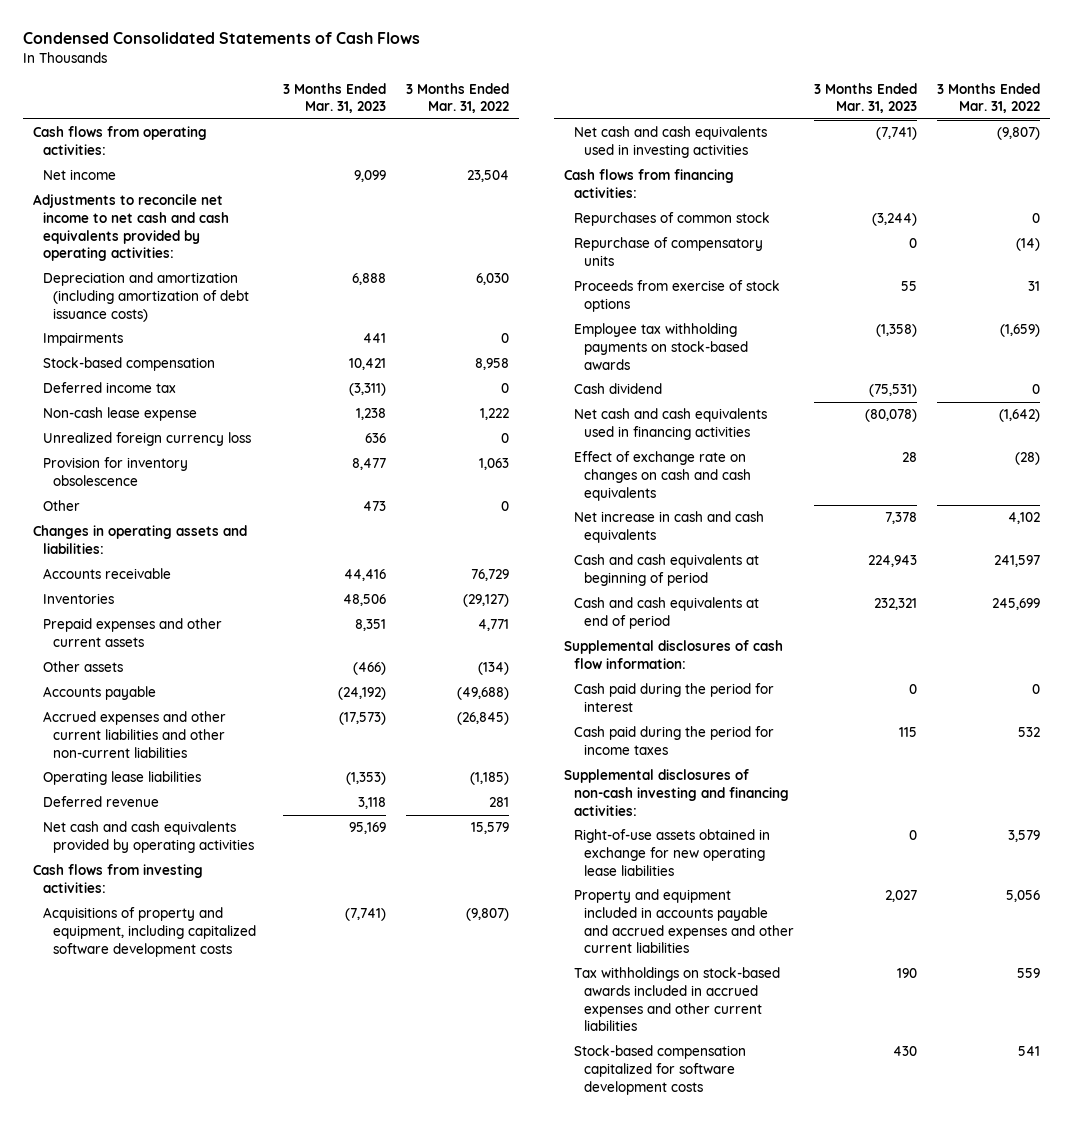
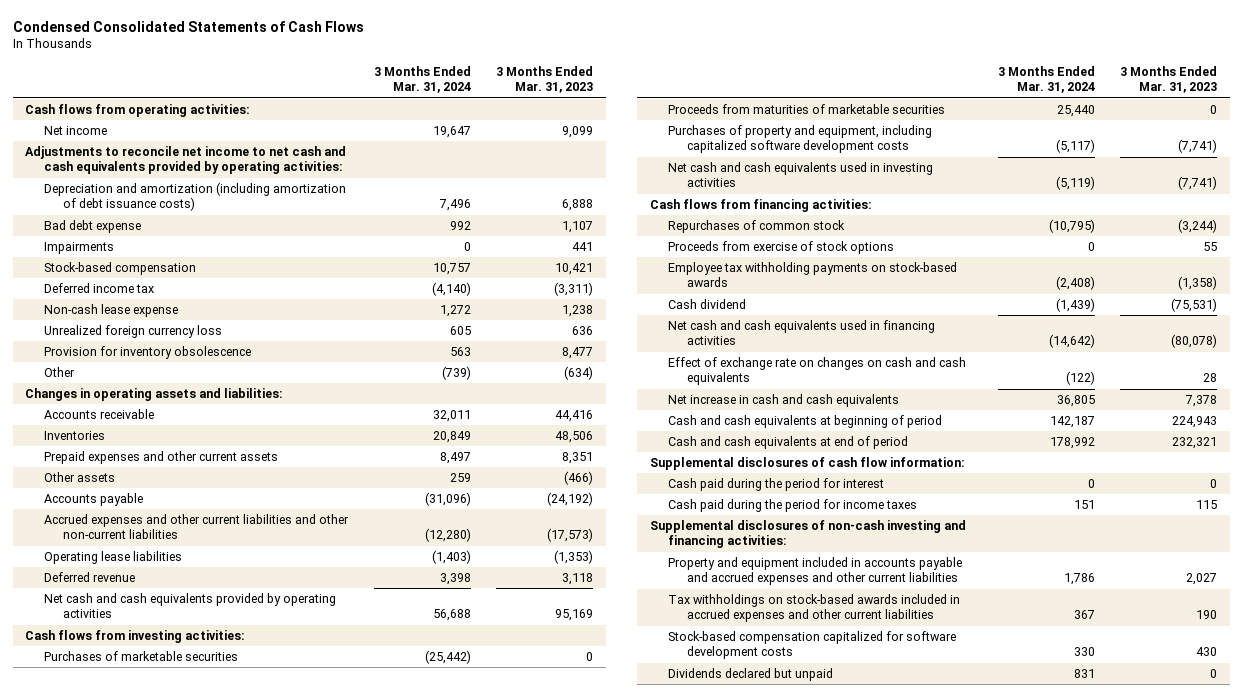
- | 3 Months Ended Mar. 31, 2023 | 3 Months Ended Mar. 31, 2022
+ | 3 Months Ended Mar. 31, 2024 | 3 Months Ended Mar. 31, 2023
+ Bad debt expense | 992 | 1,107
- Other | 473 | 0
+ Other | (739) | (634)
- Acquisitions of property and equipment, including capitalized software development costs | (7,741) | (9,807)
+ Purchases of marketable securities | (25,442) | 0
+ Proceeds from maturities of marketable securities | 25,440 | 0
+ Purchases of property and equipment, including capitalized software development costs | (5,117) | (7,741)
- Repurchase of compensatory units | 0 | (14)
- Right-of-use assets obtained in exchange for new operating lease liabilities | 0 | 3,579
+ Dividends declared but unpaid | 831 | 0

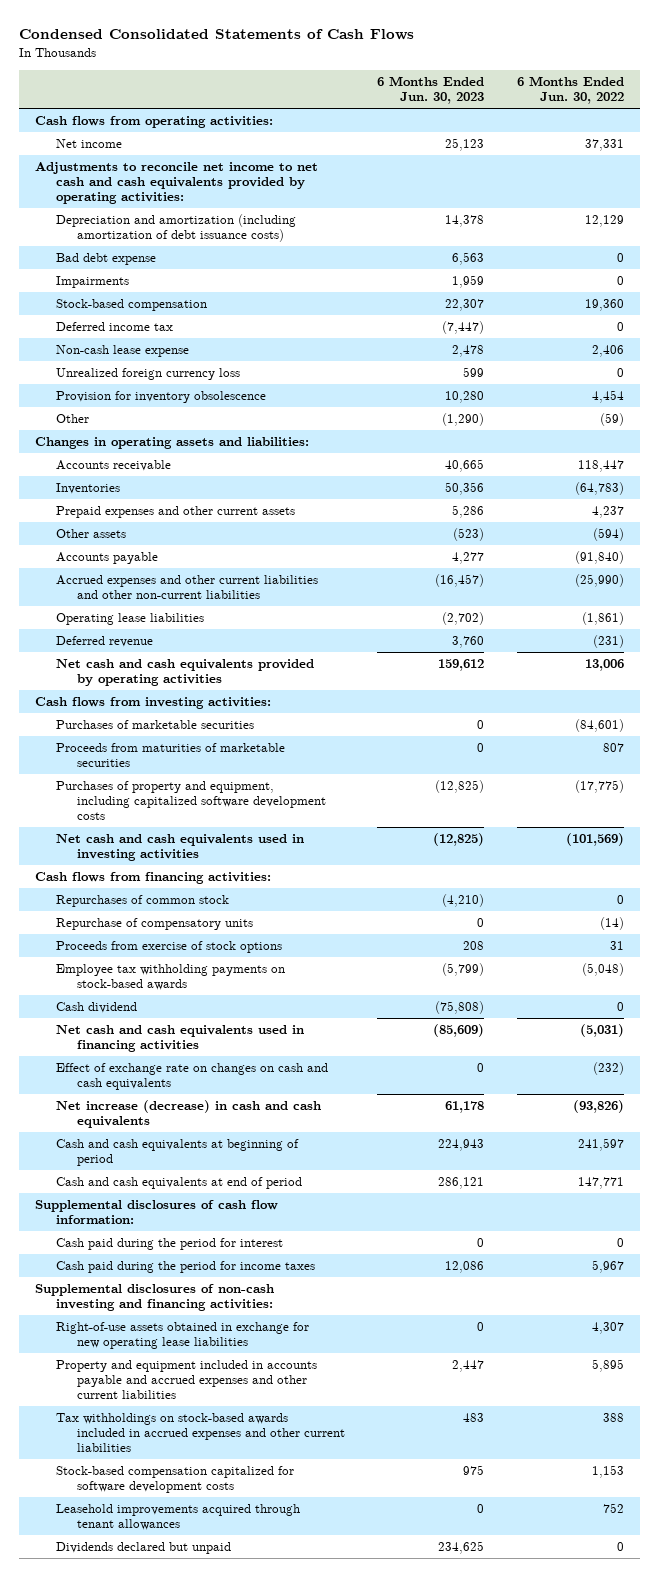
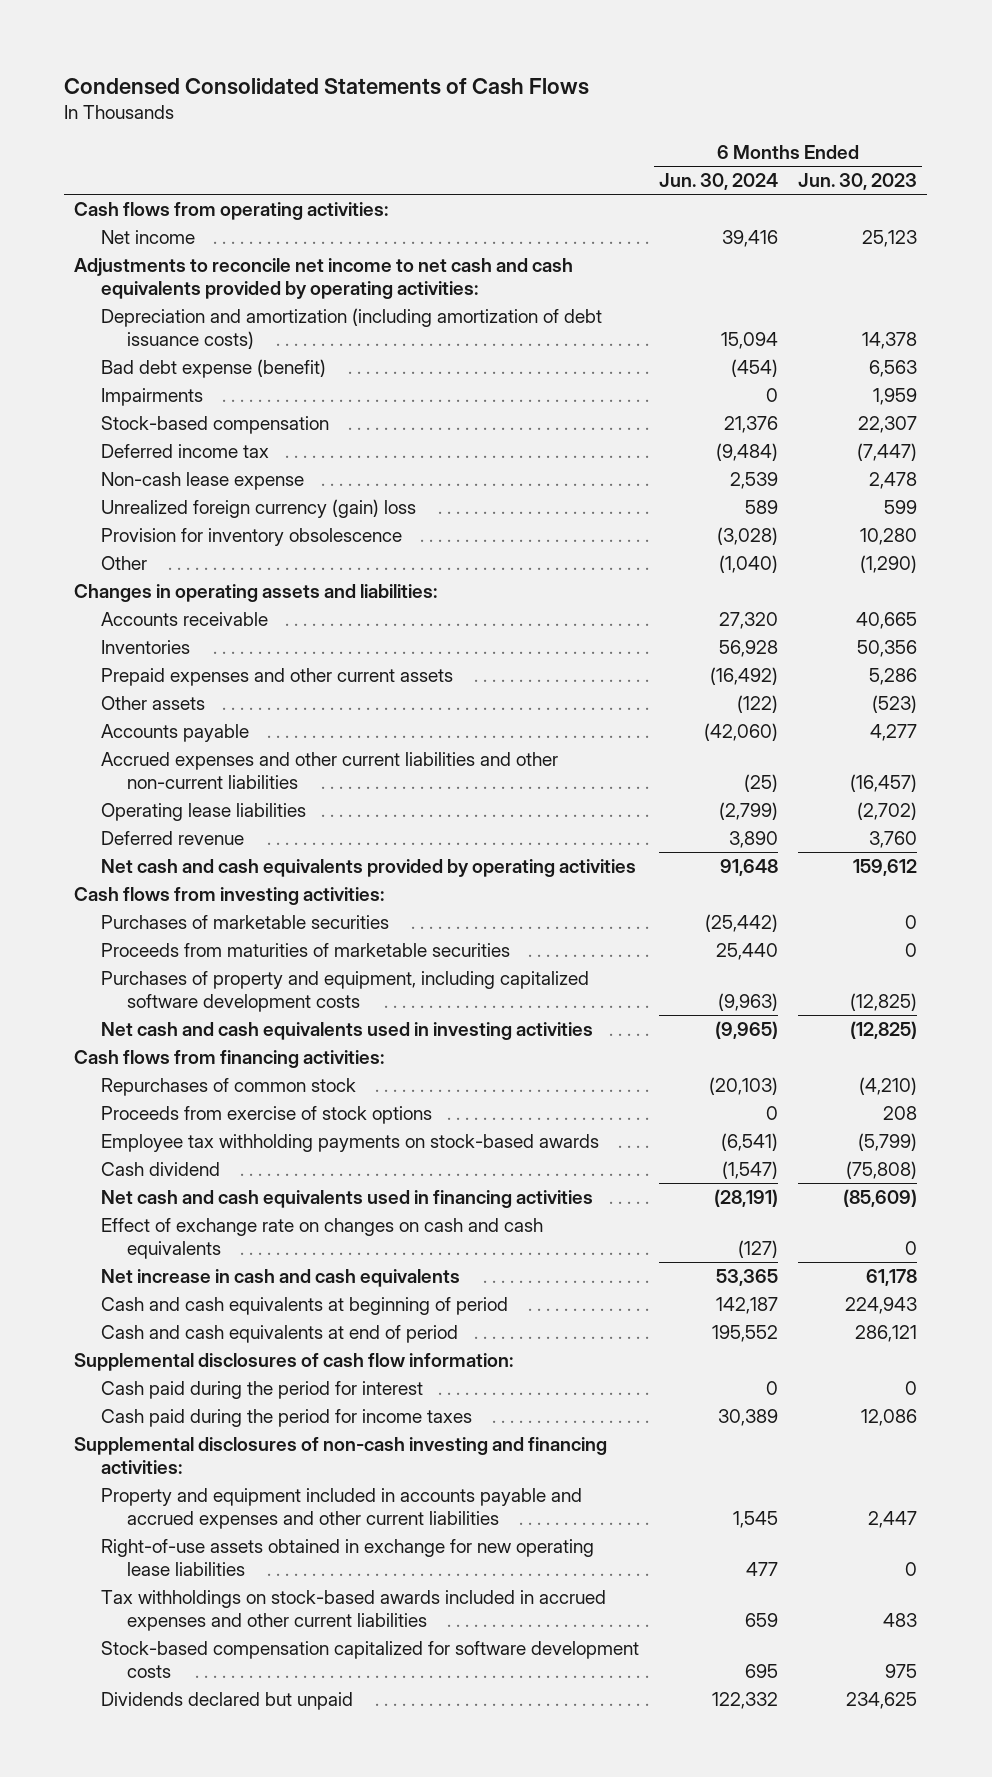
- | 6 Months Ended Jun. 30, 2023 | 6 Months Ended Jun. 30, 2022
+ | 6 Months Ended Jun. 30, 2024 | 6 Months Ended Jun. 30, 2023
- Bad debt expense | 6,563 | 0
+ Bad debt expense (benefit) | (454) | 6,563
- Unrealized foreign currency loss | 599 | 0
+ Unrealized foreign currency (gain) loss | 589 | 599
- Repurchase of compensatory units | 0 | (14)
- Net increase (decrease) in cash and cash equivalents | 61,178 | (93,826)
+ Net increase in cash and cash equivalents | 53,365 | 61,178
moved down: Right-of-use assets obtained in exchange for new operating lease liabilities | 477 | 0
- Leasehold improvements acquired through tenant allowances | 0 | 752

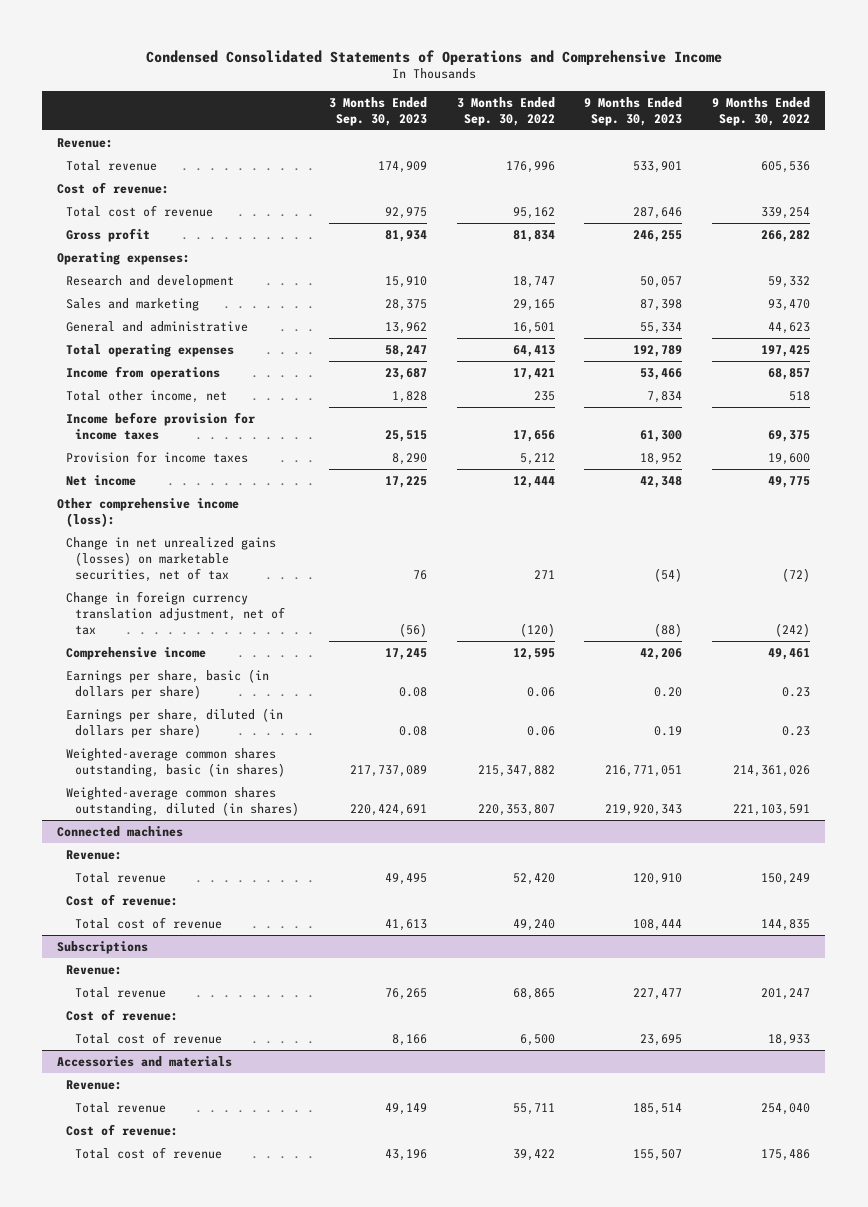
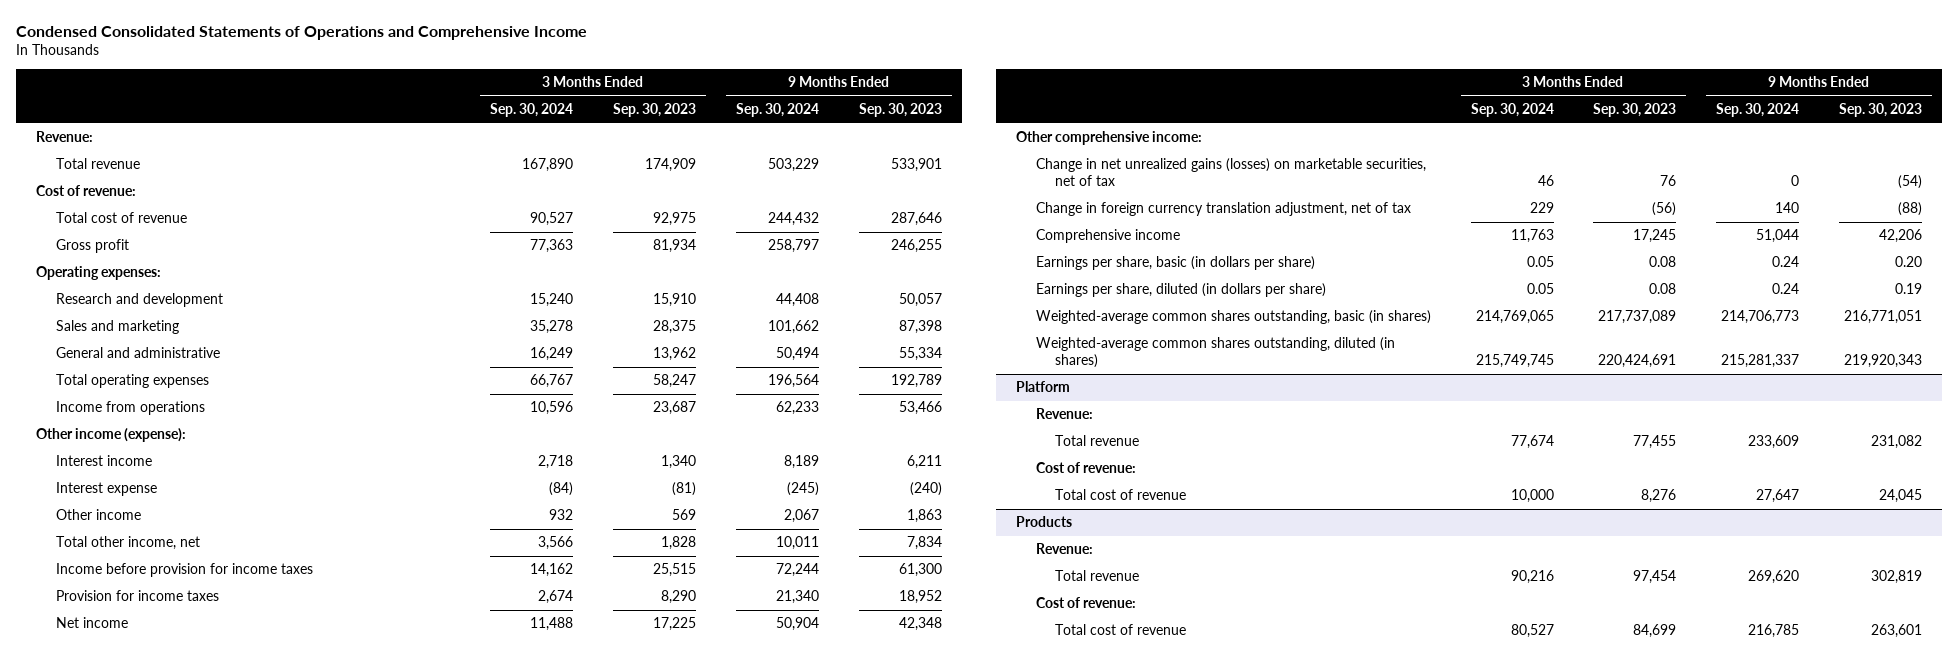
- | 3 Months Ended Sep. 30, 2023 | 3 Months Ended Sep. 30, 2022 | 9 Months Ended Sep. 30, 2023 | 9 Months Ended Sep. 30, 2022
+ | 3 Months Ended Sep. 30, 2024 | 3 Months Ended Sep. 30, 2023 | 9 Months Ended Sep. 30, 2024 | 9 Months Ended Sep. 30, 2023
+ Other income (expense):
+ Interest income | 2,718 | 1,340 | 8,189 | 6,211
+ Interest expense | (84) | (81) | (245) | (240)
+ Other income | 932 | 569 | 2,067 | 1,863
- Other comprehensive income (loss):
+ Other comprehensive income:
- Connected machines
- Revenue:
- Total revenue | 49,495 | 52,420 | 120,910 | 150,249
- Cost of revenue:
- Total cost of revenue | 41,613 | 49,240 | 108,444 | 144,835
- Subscriptions
+ Platform
- Total revenue | 76,265 | 68,865 | 227,477 | 201,247
+ Total revenue | 77,674 | 77,455 | 233,609 | 231,082
- Total cost of revenue | 8,166 | 6,500 | 23,695 | 18,933
- Accessories and materials
+ Total cost of revenue | 10,000 | 8,276 | 27,647 | 24,045
+ Products
- Total revenue | 49,149 | 55,711 | 185,514 | 254,040
+ Total revenue | 90,216 | 97,454 | 269,620 | 302,819
- Total cost of revenue | 43,196 | 39,422 | 155,507 | 175,486
+ Total cost of revenue | 80,527 | 84,699 | 216,785 | 263,601

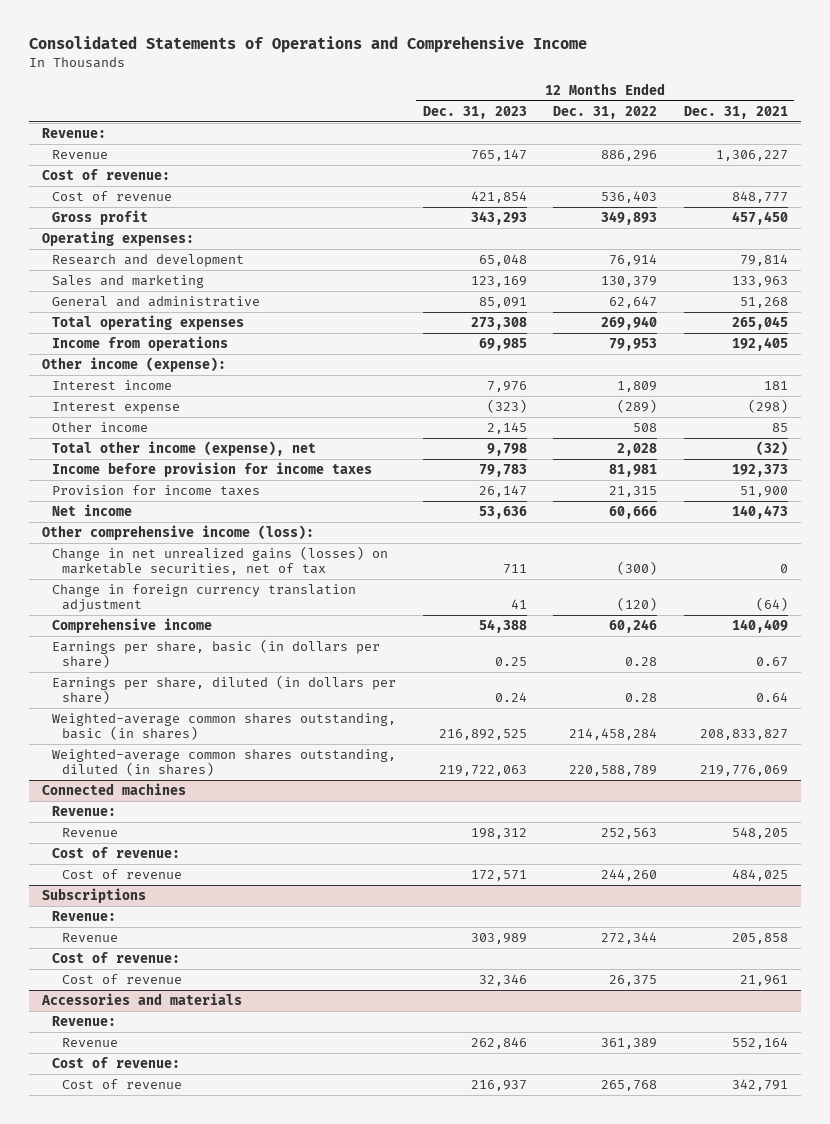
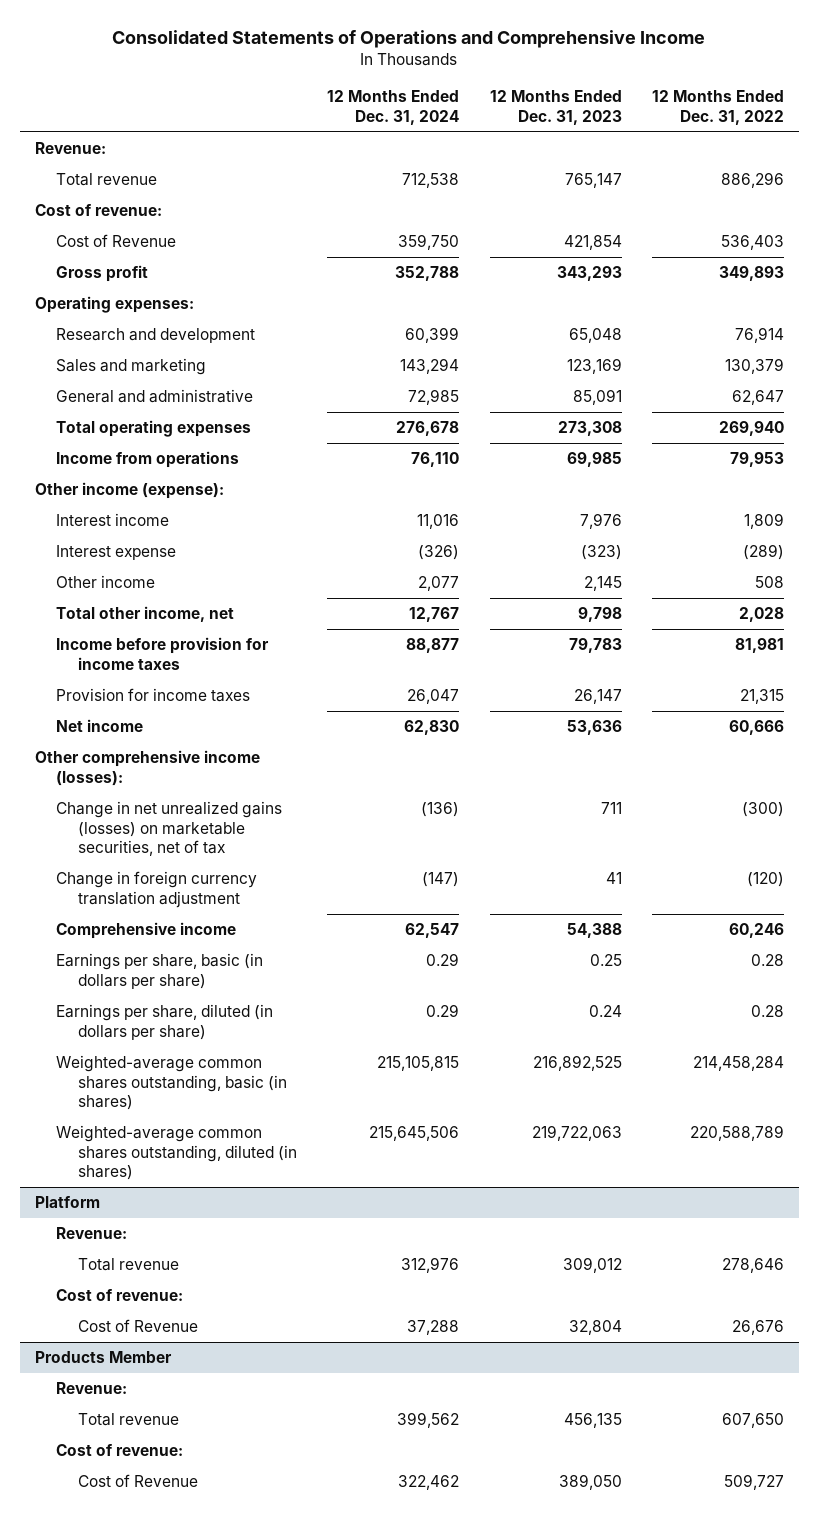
- | 12 Months Ended Dec. 31, 2023 | 12 Months Ended Dec. 31, 2022 | 12 Months Ended Dec. 31, 2021
+ | 12 Months Ended Dec. 31, 2024 | 12 Months Ended Dec. 31, 2023 | 12 Months Ended Dec. 31, 2022
- Revenue | 765,147 | 886,296 | 1,306,227
+ Total revenue | 712,538 | 765,147 | 886,296
- Cost of revenue | 421,854 | 536,403 | 848,777
+ Cost of Revenue | 359,750 | 421,854 | 536,403
- Total other income (expense), net | 9,798 | 2,028 | (32)
+ Total other income, net | 12,767 | 9,798 | 2,028
- Other comprehensive income (loss):
+ Other comprehensive income (losses):
- Connected machines
- Revenue:
- Revenue | 198,312 | 252,563 | 548,205
- Cost of revenue:
- Cost of revenue | 172,571 | 244,260 | 484,025
- Subscriptions
+ Platform
- Revenue | 303,989 | 272,344 | 205,858
+ Total revenue | 312,976 | 309,012 | 278,646
- Cost of revenue | 32,346 | 26,375 | 21,961
- Accessories and materials
+ Cost of Revenue | 37,288 | 32,804 | 26,676
+ Products Member
- Revenue | 262,846 | 361,389 | 552,164
+ Total revenue | 399,562 | 456,135 | 607,650
- Cost of revenue | 216,937 | 265,768 | 342,791
+ Cost of Revenue | 322,462 | 389,050 | 509,727

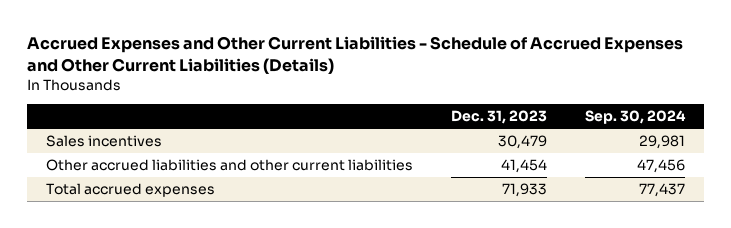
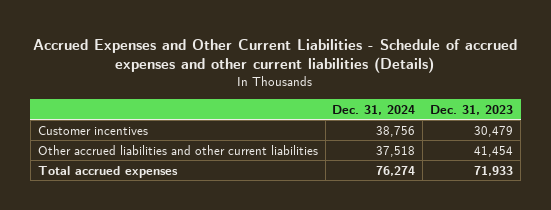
- Accrued Expenses and Other Current Liabilities - Schedule of Accrued Expenses and Other Current Liabilities (Details)
+ Accrued Expenses and Other Current Liabilities - Schedule of accrued expenses and other current liabilities (Details)
- | Dec. 31, 2023 | Sep. 30, 2024
+ | Dec. 31, 2024 | Dec. 31, 2023
- Sales incentives | 30,479 | 29,981
+ Customer incentives | 38,756 | 30,479

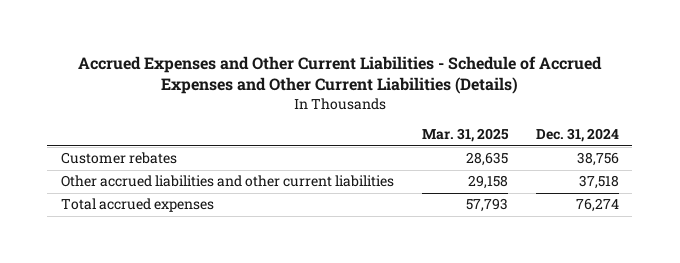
- Accrued Expenses and Other Current Liabilities - Schedule of accrued expenses and other current liabilities (Details)
+ Accrued Expenses and Other Current Liabilities - Schedule of Accrued Expenses and Other Current Liabilities (Details)
- | Dec. 31, 2024 | Dec. 31, 2023
+ | Mar. 31, 2025 | Dec. 31, 2024
- Customer incentives | 38,756 | 30,479
+ Customer rebates | 28,635 | 38,756

